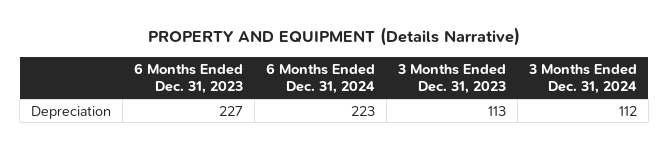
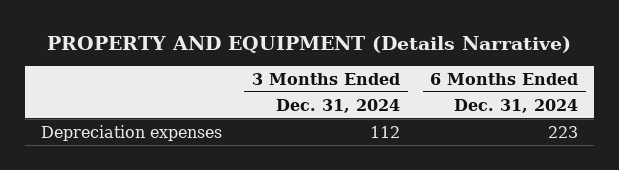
- | 6 Months Ended Dec. 31, 2023 | 6 Months Ended Dec. 31, 2024 | 3 Months Ended Dec. 31, 2023 | 3 Months Ended Dec. 31, 2024
+ | 3 Months Ended Dec. 31, 2024 | 6 Months Ended Dec. 31, 2024
- Depreciation | 227 | 223 | 113 | 112
+ Depreciation expenses | 112 | 223

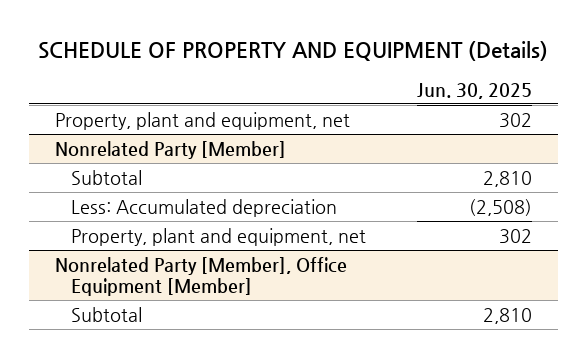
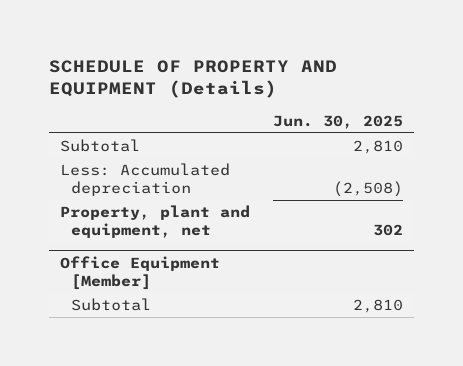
- Property, plant and equipment, net | 302
- Nonrelated Party [Member]
- Nonrelated Party [Member], Office Equipment [Member]
+ Office Equipment [Member]

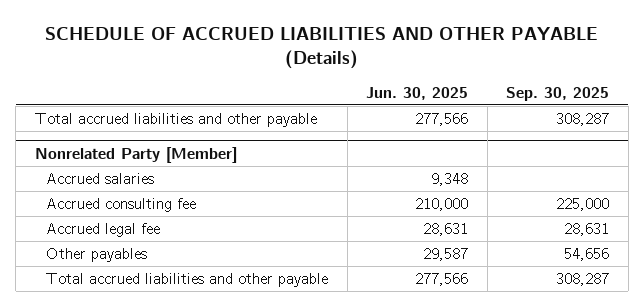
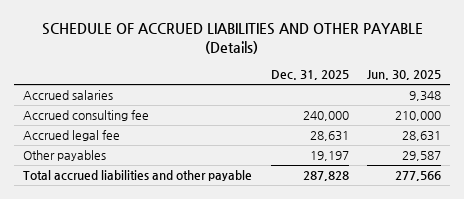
- | Jun. 30, 2025 | Sep. 30, 2025
+ | Dec. 31, 2025 | Jun. 30, 2025
- Total accrued liabilities and other payable | 277,566 | 308,287
- Nonrelated Party [Member]

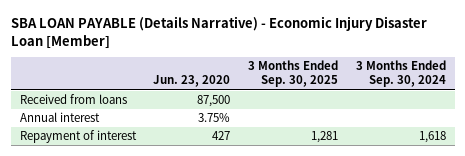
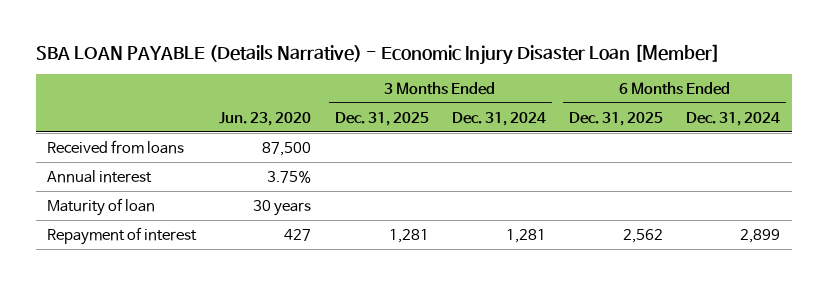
- | Jun. 23, 2020 | 3 Months Ended Sep. 30, 2025 | 3 Months Ended Sep. 30, 2024
+ | Jun. 23, 2020 | 3 Months Ended Dec. 31, 2025 | 3 Months Ended Dec. 31, 2024 | 6 Months Ended Dec. 31, 2025 | 6 Months Ended Dec. 31, 2024
+ Maturity of loan | 30 years | | | |

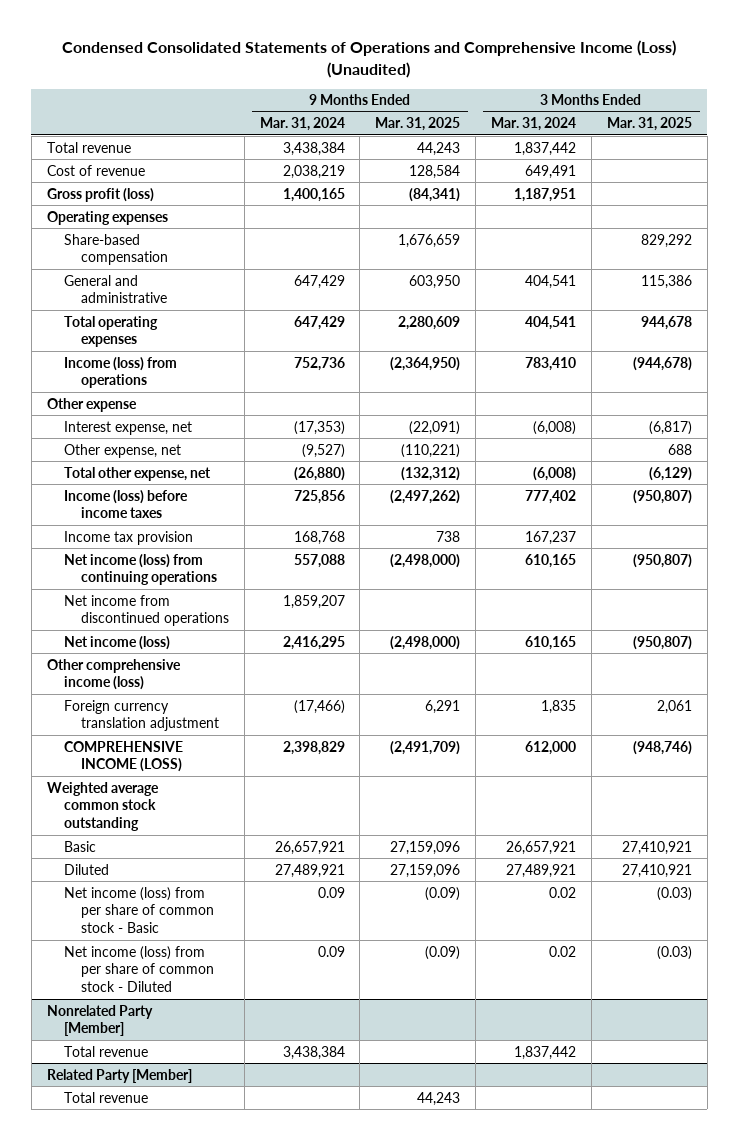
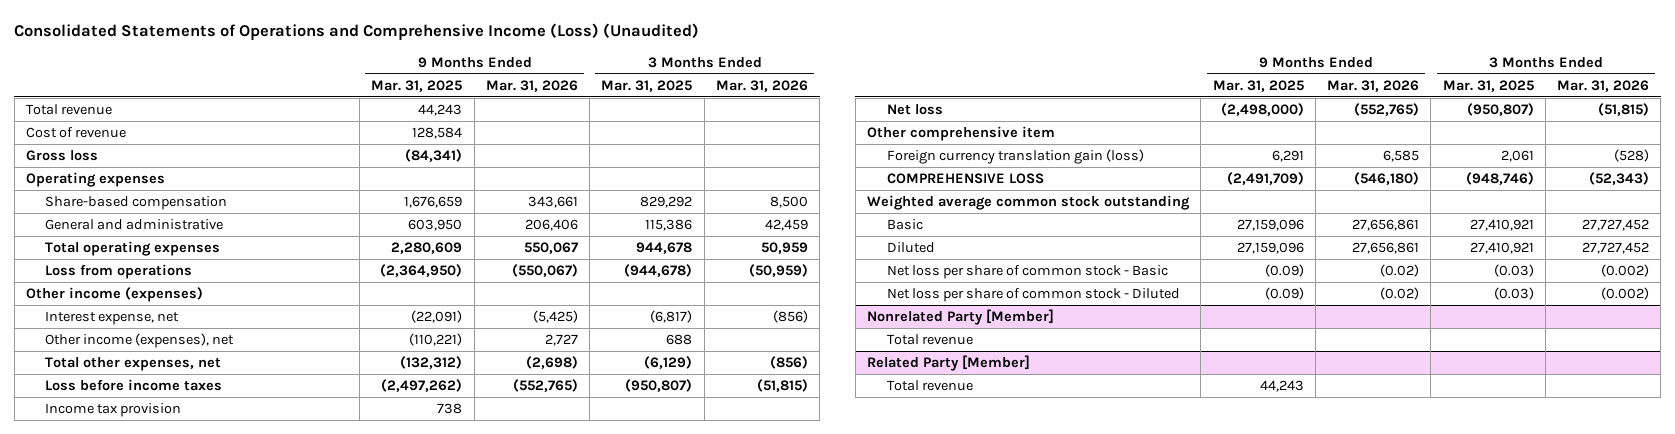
- Condensed Consolidated Statements of Operations and Comprehensive Income (Loss) (Unaudited)
+ Consolidated Statements of Operations and Comprehensive Income (Loss) (Unaudited)
- | 9 Months Ended Mar. 31, 2024 | 9 Months Ended Mar. 31, 2025 | 3 Months Ended Mar. 31, 2024 | 3 Months Ended Mar. 31, 2025
+ | 9 Months Ended Mar. 31, 2025 | 9 Months Ended Mar. 31, 2026 | 3 Months Ended Mar. 31, 2025 | 3 Months Ended Mar. 31, 2026
- Gross profit (loss) | 1,400,165 | (84,341) | 1,187,951 |
+ Gross loss | (84,341) | | |
- Income (loss) from operations | 752,736 | (2,364,950) | 783,410 | (944,678)
- Other expense
+ Loss from operations | (2,364,950) | (550,067) | (944,678) | (50,959)
+ Other income (expenses)
- Other expense, net | (9,527) | (110,221) | | 688
- Total other expense, net | (26,880) | (132,312) | (6,008) | (6,129)
- Income (loss) before income taxes | 725,856 | (2,497,262) | 777,402 | (950,807)
+ Other income (expenses), net | (110,221) | 2,727 | 688 |
+ Total other expenses, net | (132,312) | (2,698) | (6,129) | (856)
+ Loss before income taxes | (2,497,262) | (552,765) | (950,807) | (51,815)
- Net income (loss) from continuing operations | 557,088 | (2,498,000) | 610,165 | (950,807)
- Net income from discontinued operations | 1,859,207 | | |
- Net income (loss) | 2,416,295 | (2,498,000) | 610,165 | (950,807)
- Other comprehensive income (loss)
- Foreign currency translation adjustment | (17,466) | 6,291 | 1,835 | 2,061
- COMPREHENSIVE INCOME (LOSS) | 2,398,829 | (2,491,709) | 612,000 | (948,746)
+ Net loss | (2,498,000) | (552,765) | (950,807) | (51,815)
+ Other comprehensive item
+ Foreign currency translation gain (loss) | 6,291 | 6,585 | 2,061 | (528)
+ COMPREHENSIVE LOSS | (2,491,709) | (546,180) | (948,746) | (52,343)
- Net income (loss) from per share of common stock - Basic | 0.09 | (0.09) | 0.02 | (0.03)
- Net income (loss) from per share of common stock - Diluted | 0.09 | (0.09) | 0.02 | (0.03)
+ Net loss per share of common stock - Basic | (0.09) | (0.02) | (0.03) | (0.002)
+ Net loss per share of common stock - Diluted | (0.09) | (0.02) | (0.03) | (0.002)

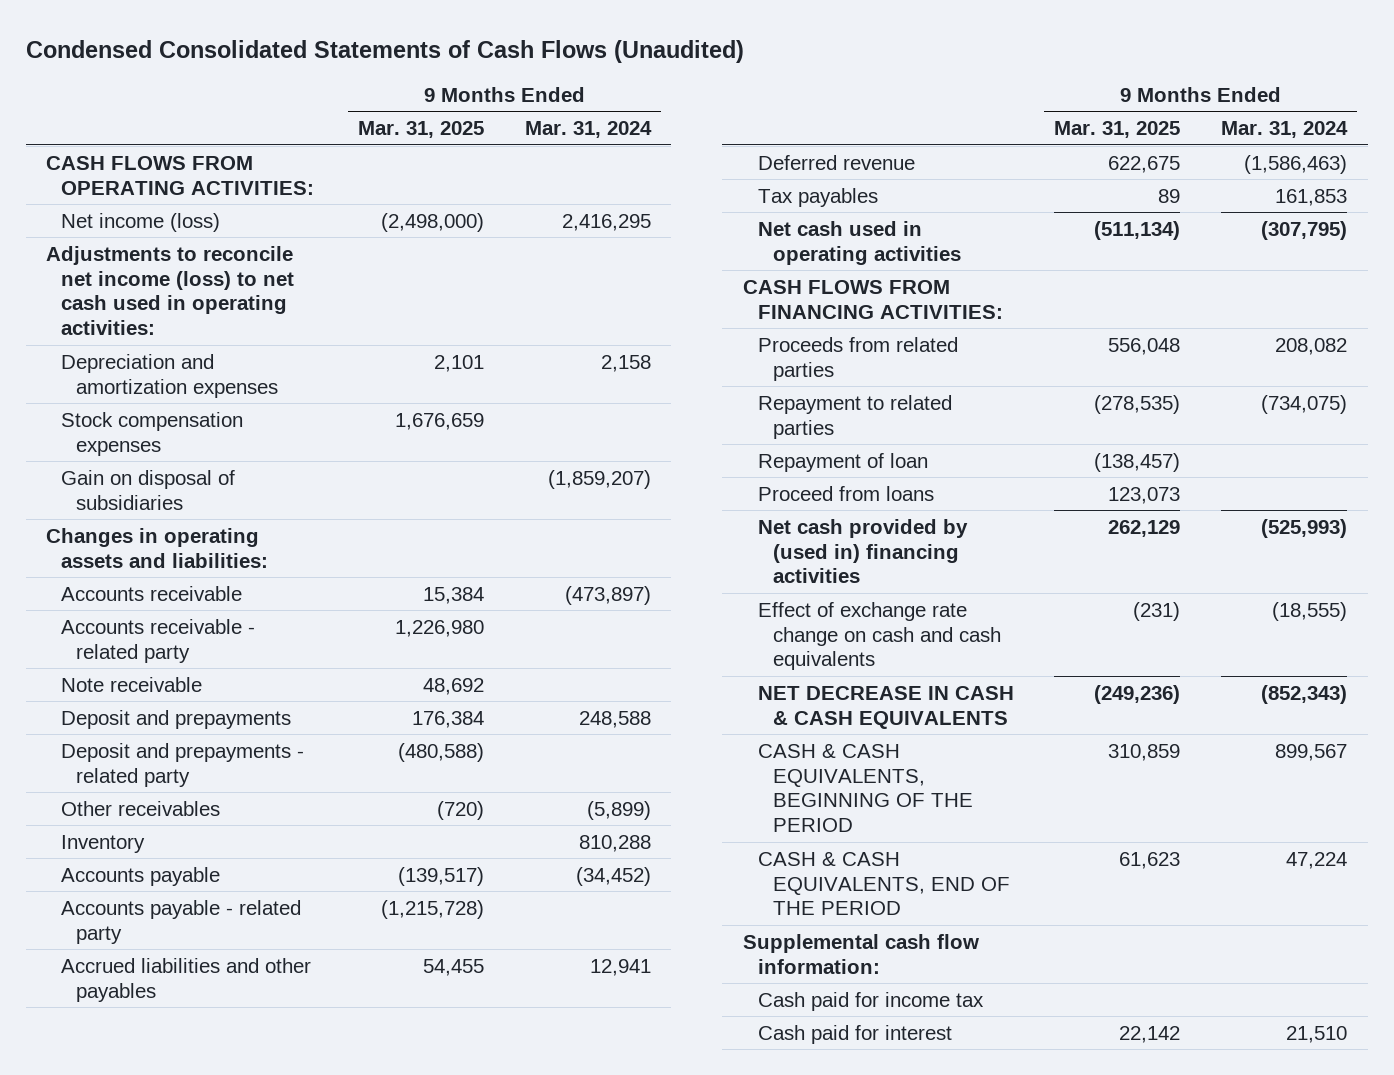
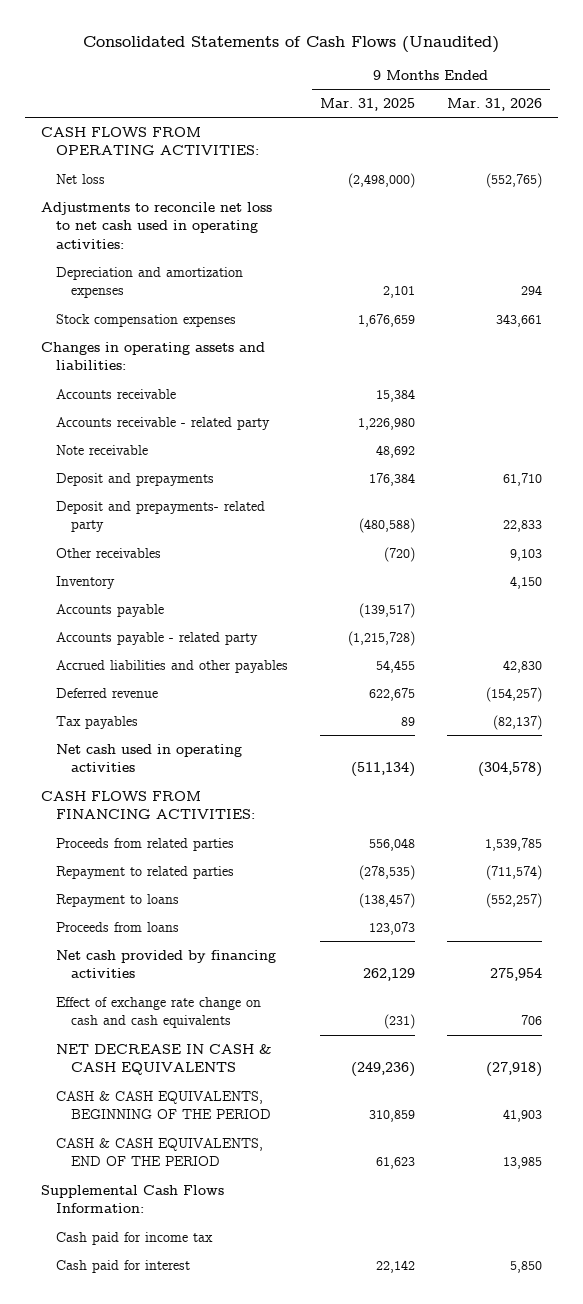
- Condensed Consolidated Statements of Cash Flows (Unaudited)
+ Consolidated Statements of Cash Flows (Unaudited)
- | 9 Months Ended Mar. 31, 2025 | 9 Months Ended Mar. 31, 2024
+ | 9 Months Ended Mar. 31, 2025 | 9 Months Ended Mar. 31, 2026
- Net income (loss) | (2,498,000) | 2,416,295
- Adjustments to reconcile net income (loss) to net cash used in operating activities:
+ Net loss | (2,498,000) | (552,765)
+ Adjustments to reconcile net loss to net cash used in operating activities:
- Gain on disposal of subsidiaries | | (1,859,207)
- Deposit and prepayments - related party | (480,588) |
+ Deposit and prepayments- related party | (480,588) | 22,833
- Repayment of loan | (138,457) |
- Proceed from loans | 123,073 |
- Net cash provided by (used in) financing activities | 262,129 | (525,993)
+ Repayment to loans | (138,457) | (552,257)
+ Proceeds from loans | 123,073 |
+ Net cash provided by financing activities | 262,129 | 275,954
- Supplemental cash flow information:
+ Supplemental Cash Flows Information:

